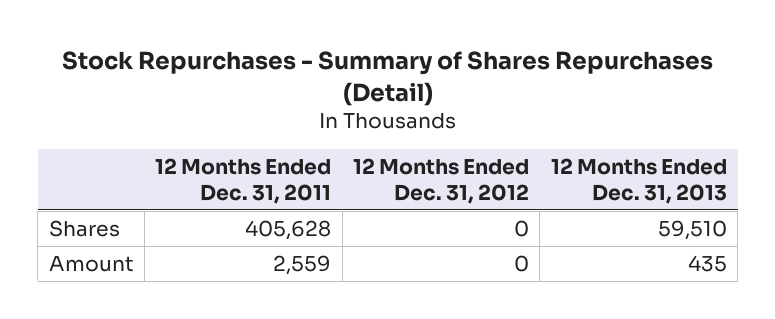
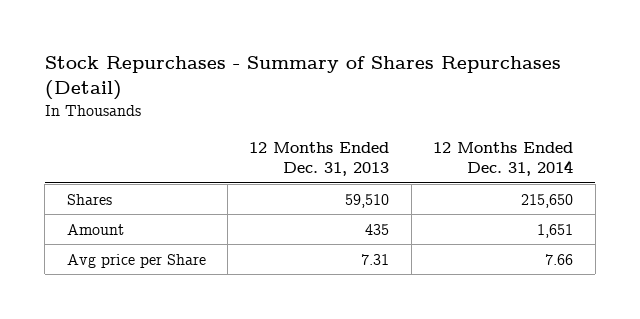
- | 12 Months Ended Dec. 31, 2011 | 12 Months Ended Dec. 31, 2012 | 12 Months Ended Dec. 31, 2013
+ | 12 Months Ended Dec. 31, 2013 | 12 Months Ended Dec. 31, 2014
+ Avg price per Share | 7.31 | 7.66

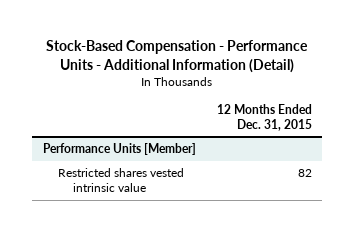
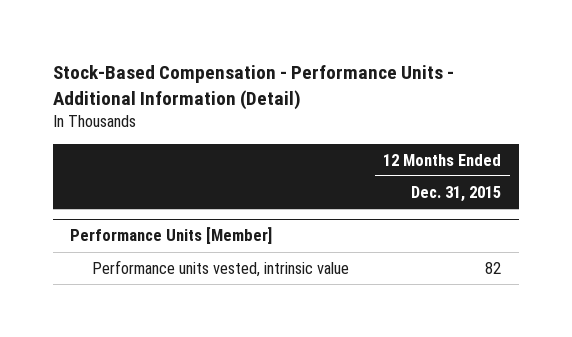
@ Performance Units [Member]
- Restricted shares vested intrinsic value | 82
+ Performance units vested, intrinsic value | 82

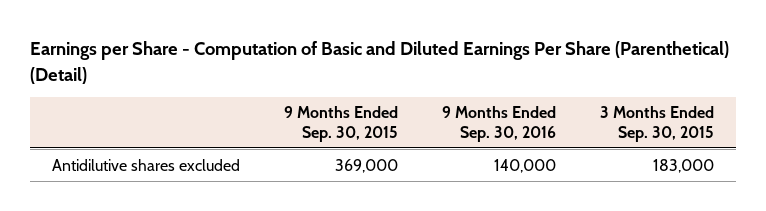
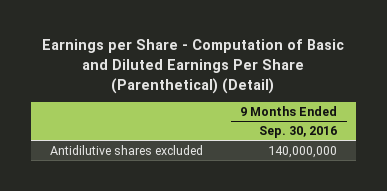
- | 9 Months Ended Sep. 30, 2015 | 9 Months Ended Sep. 30, 2016 | 3 Months Ended Sep. 30, 2015
+ | 9 Months Ended Sep. 30, 2016
- Antidilutive shares excluded | 369,000 | 140,000 | 183,000
+ Antidilutive shares excluded | 140,000,000

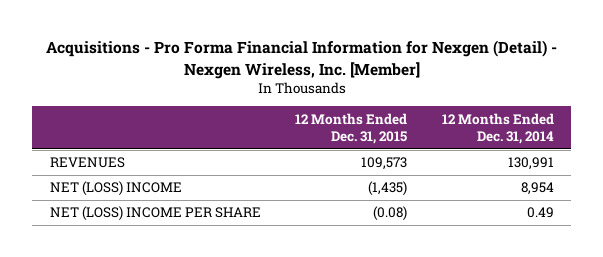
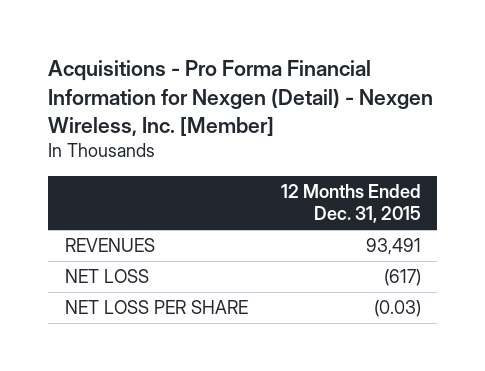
- | 12 Months Ended Dec. 31, 2015 | 12 Months Ended Dec. 31, 2014
+ | 12 Months Ended Dec. 31, 2015
- REVENUES | 109,573 | 130,991
- NET (LOSS) INCOME | (1,435) | 8,954
- NET (LOSS) INCOME PER SHARE | (0.08) | 0.49
+ REVENUES | 93,491
+ NET LOSS | (617)
+ NET LOSS PER SHARE | (0.03)

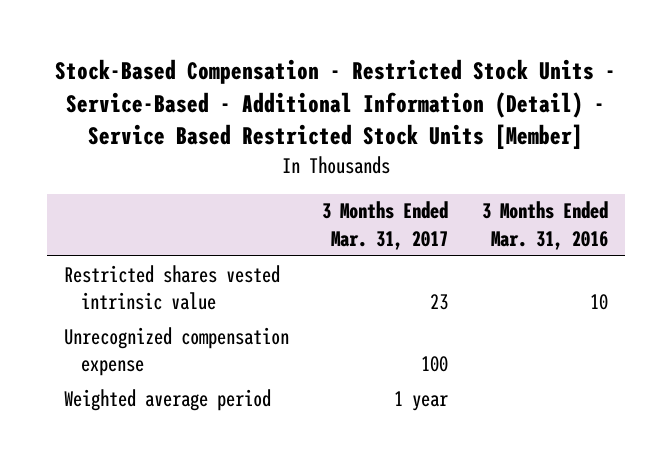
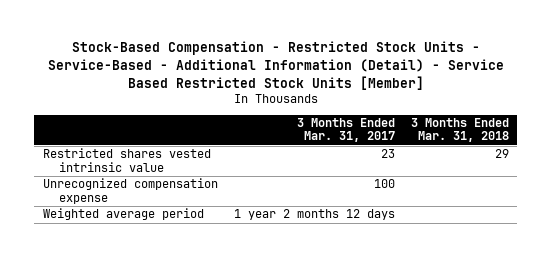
- | 3 Months Ended Mar. 31, 2017 | 3 Months Ended Mar. 31, 2016
+ | 3 Months Ended Mar. 31, 2017 | 3 Months Ended Mar. 31, 2018
- Weighted average period | 1 year |
+ Weighted average period | 1 year 2 months 12 days |

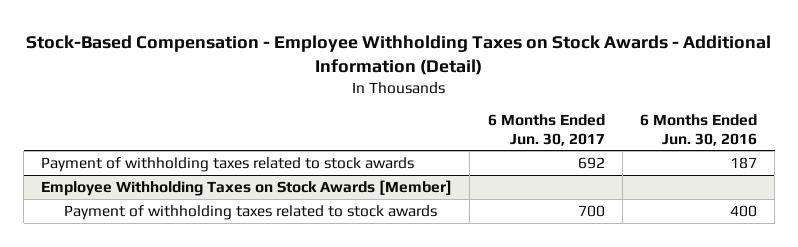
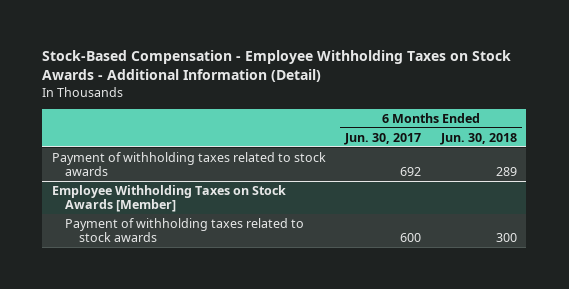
- | 6 Months Ended Jun. 30, 2017 | 6 Months Ended Jun. 30, 2016
+ | 6 Months Ended Jun. 30, 2017 | 6 Months Ended Jun. 30, 2018
@ Employee Withholding Taxes on Stock Awards [Member]
- Payment of withholding taxes related to stock awards | 700 | 400
+ Payment of withholding taxes related to stock awards | 600 | 300

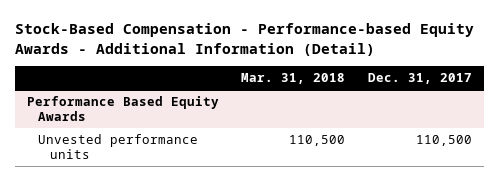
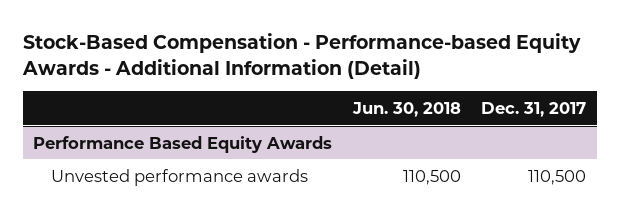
- | Mar. 31, 2018 | Dec. 31, 2017
+ | Jun. 30, 2018 | Dec. 31, 2017
@ Performance Based Equity Awards
- Unvested performance units | 110,500 | 110,500
+ Unvested performance awards | 110,500 | 110,500

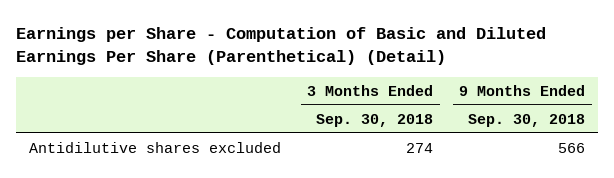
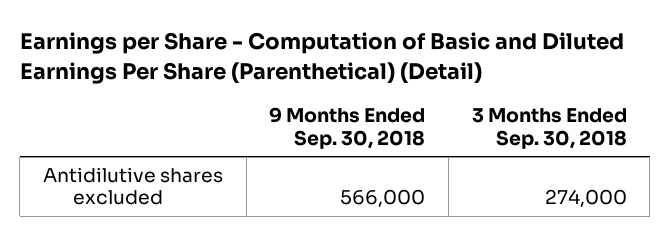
- | 3 Months Ended Sep. 30, 2018 | 9 Months Ended Sep. 30, 2018
+ | 9 Months Ended Sep. 30, 2018 | 3 Months Ended Sep. 30, 2018
- Antidilutive shares excluded | 274 | 566
+ Antidilutive shares excluded | 566,000 | 274,000

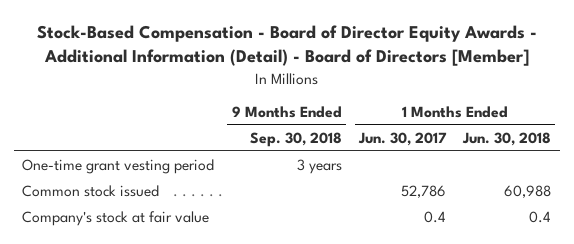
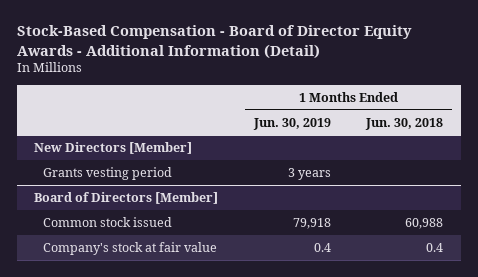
- Stock-Based Compensation - Board of Director Equity Awards - Additional Information (Detail) - Board of Directors [Member]
+ Stock-Based Compensation - Board of Director Equity Awards - Additional Information (Detail)
- | 9 Months Ended Sep. 30, 2018 | 1 Months Ended Jun. 30, 2017 | 1 Months Ended Jun. 30, 2018
+ | 1 Months Ended Jun. 30, 2019 | 1 Months Ended Jun. 30, 2018
- One-time grant vesting period | 3 years | |
+ New Directors [Member]
+ Grants vesting period | 3 years |
+ Board of Directors [Member]

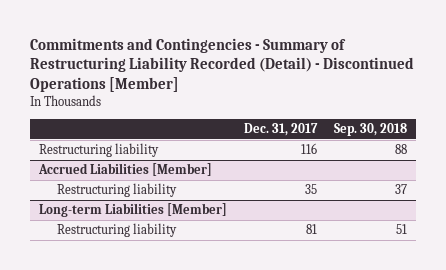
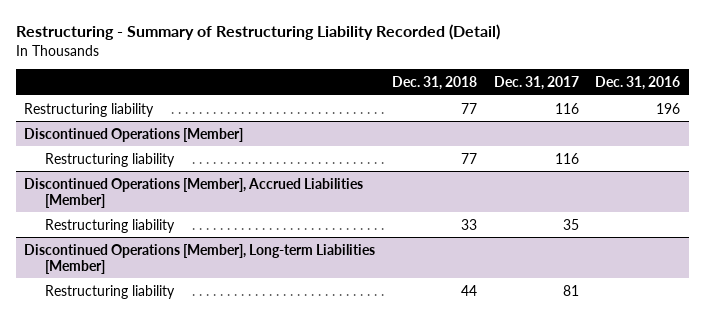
- Commitments and Contingencies - Summary of Restructuring Liability Recorded (Detail) - Discontinued Operations [Member]
+ Restructuring - Summary of Restructuring Liability Recorded (Detail)
- | Dec. 31, 2017 | Sep. 30, 2018
+ | Dec. 31, 2018 | Dec. 31, 2017 | Dec. 31, 2016
- Accrued Liabilities [Member]
+ Discontinued Operations [Member]
+ Restructuring liability | 77 | 116 |
+ Discontinued Operations [Member], Accrued Liabilities [Member]
- Long-term Liabilities [Member]
+ Discontinued Operations [Member], Long-term Liabilities [Member]

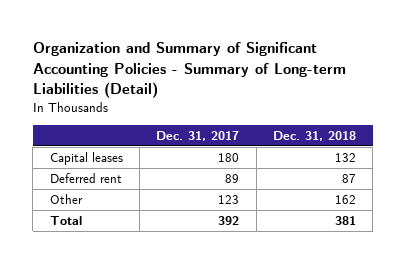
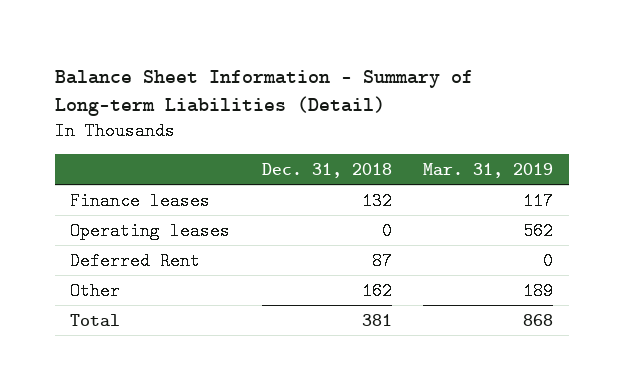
- Organization and Summary of Significant Accounting Policies - Summary of Long-term Liabilities (Detail)
+ Balance Sheet Information - Summary of Long-term Liabilities (Detail)
- | Dec. 31, 2017 | Dec. 31, 2018
+ | Dec. 31, 2018 | Mar. 31, 2019
- Capital leases | 180 | 132
- Deferred rent | 89 | 87
+ Finance leases | 132 | 117
+ Operating leases | 0 | 562
+ Deferred Rent | 87 | 0

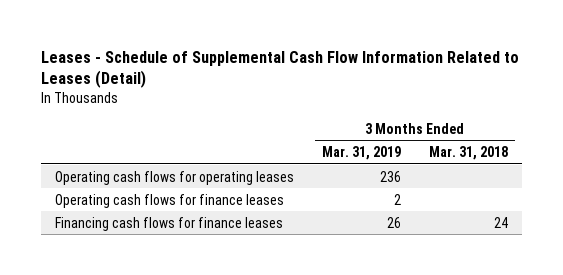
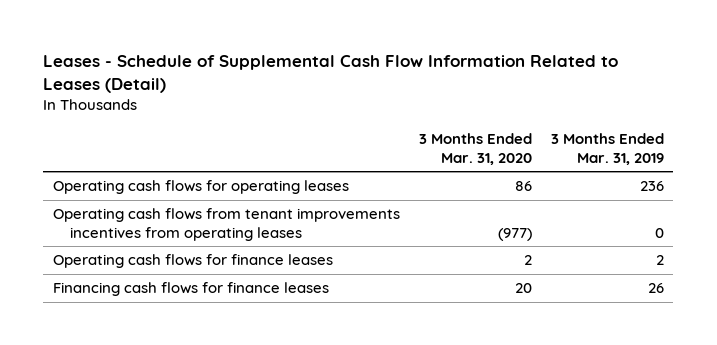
- | 3 Months Ended Mar. 31, 2019 | 3 Months Ended Mar. 31, 2018
+ | 3 Months Ended Mar. 31, 2020 | 3 Months Ended Mar. 31, 2019
+ Operating cash flows from tenant improvements incentives from operating leases | (977) | 0

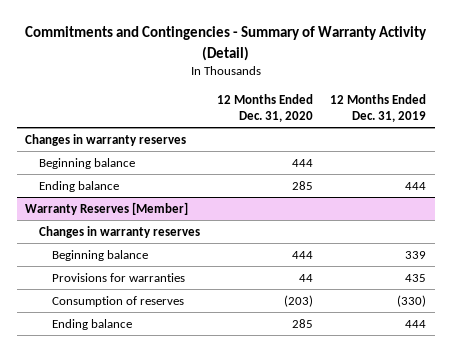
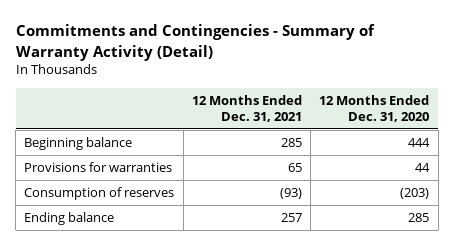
- | 12 Months Ended Dec. 31, 2020 | 12 Months Ended Dec. 31, 2019
+ | 12 Months Ended Dec. 31, 2021 | 12 Months Ended Dec. 31, 2020
- Changes in warranty reserves
- Ending balance | 285 | 444
- Warranty Reserves [Member]
- Changes in warranty reserves
- Beginning balance | 444 | 339

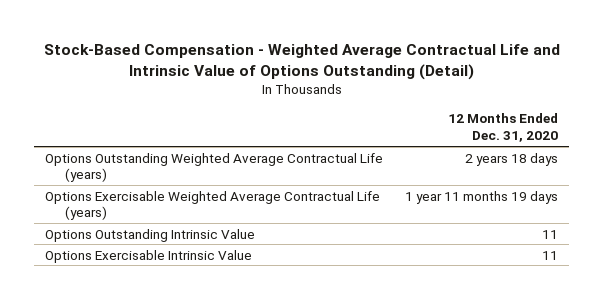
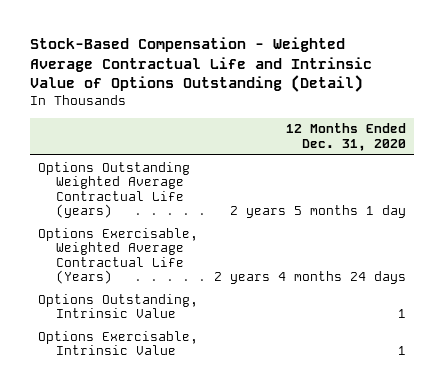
- Options Outstanding Weighted Average Contractual Life (years) | 2 years 18 days
- Options Exercisable Weighted Average Contractual Life (years) | 1 year 11 months 19 days
- Options Outstanding Intrinsic Value | 11
- Options Exercisable Intrinsic Value | 11
+ Options Outstanding Weighted Average Contractual Life (years) | 2 years 5 months 1 day
+ Options Exercisable, Weighted Average Contractual Life (Years) | 2 years 4 months 24 days
+ Options Outstanding, Intrinsic Value | 1
+ Options Exercisable, Intrinsic Value | 1

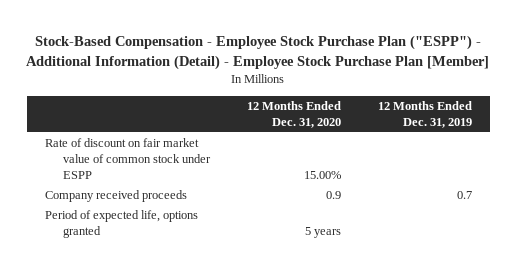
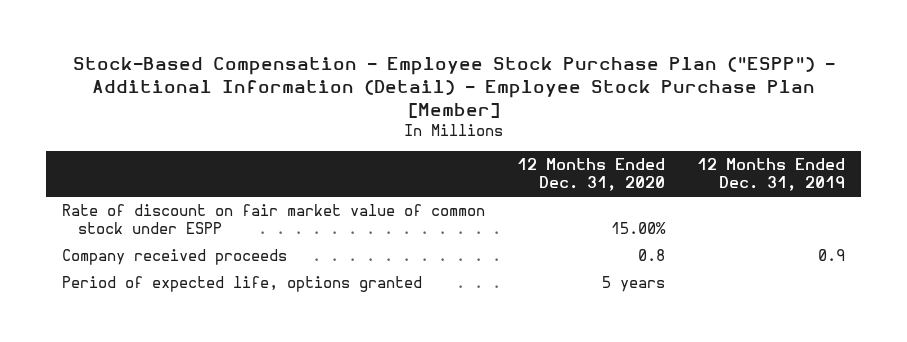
- Company received proceeds | 0.9 | 0.7
+ Company received proceeds | 0.8 | 0.9

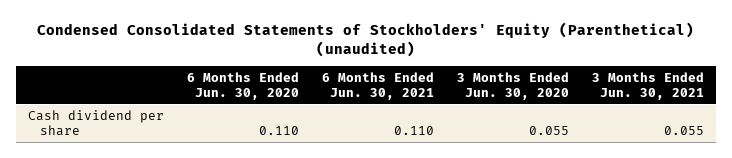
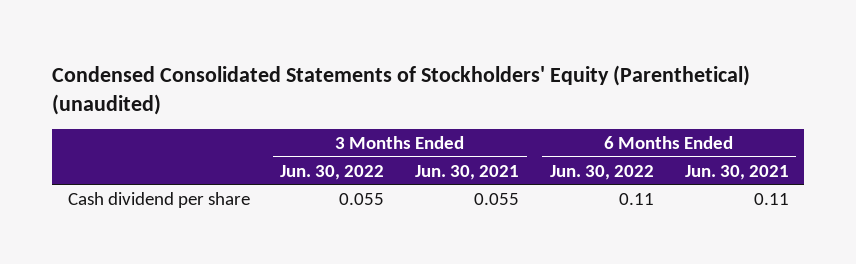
- | 6 Months Ended Jun. 30, 2020 | 6 Months Ended Jun. 30, 2021 | 3 Months Ended Jun. 30, 2020 | 3 Months Ended Jun. 30, 2021
+ | 3 Months Ended Jun. 30, 2022 | 3 Months Ended Jun. 30, 2021 | 6 Months Ended Jun. 30, 2022 | 6 Months Ended Jun. 30, 2021
- Cash dividend per share | 0.110 | 0.110 | 0.055 | 0.055
+ Cash dividend per share | 0.055 | 0.055 | 0.11 | 0.11

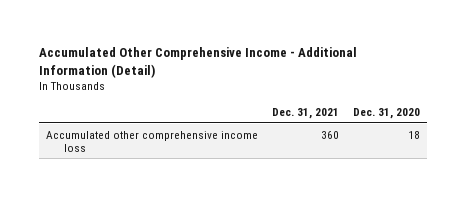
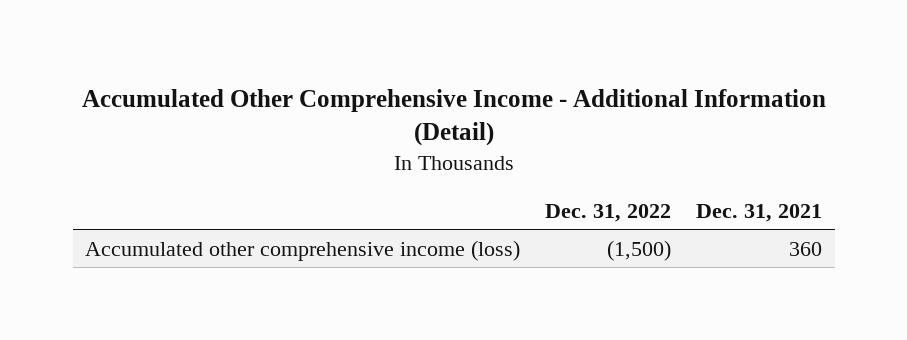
- | Dec. 31, 2021 | Dec. 31, 2020
+ | Dec. 31, 2022 | Dec. 31, 2021
- Accumulated other comprehensive income loss | 360 | 18
+ Accumulated other comprehensive income (loss) | (1,500) | 360

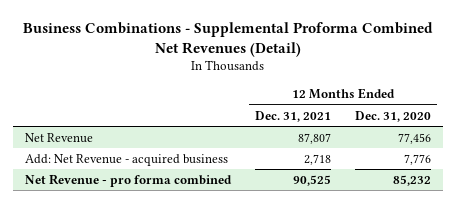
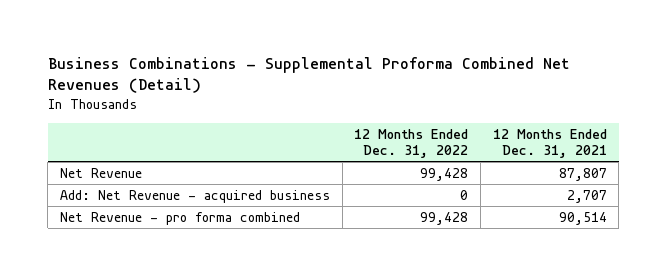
- | 12 Months Ended Dec. 31, 2021 | 12 Months Ended Dec. 31, 2020
+ | 12 Months Ended Dec. 31, 2022 | 12 Months Ended Dec. 31, 2021
- Add: Net Revenue - acquired business | 2,718 | 7,776
- Net Revenue - pro forma combined | 90,525 | 85,232
+ Add: Net Revenue - acquired business | 0 | 2,707
+ Net Revenue - pro forma combined | 99,428 | 90,514

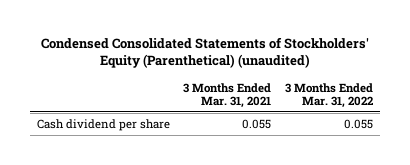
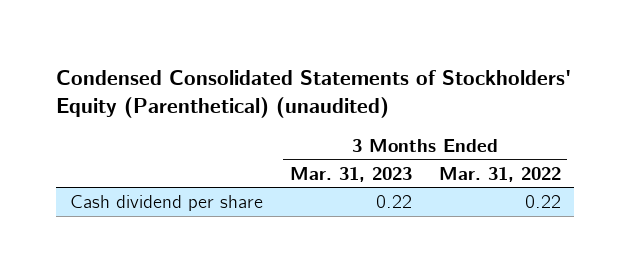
- | 3 Months Ended Mar. 31, 2021 | 3 Months Ended Mar. 31, 2022
+ | 3 Months Ended Mar. 31, 2023 | 3 Months Ended Mar. 31, 2022
- Cash dividend per share | 0.055 | 0.055
+ Cash dividend per share | 0.22 | 0.22

